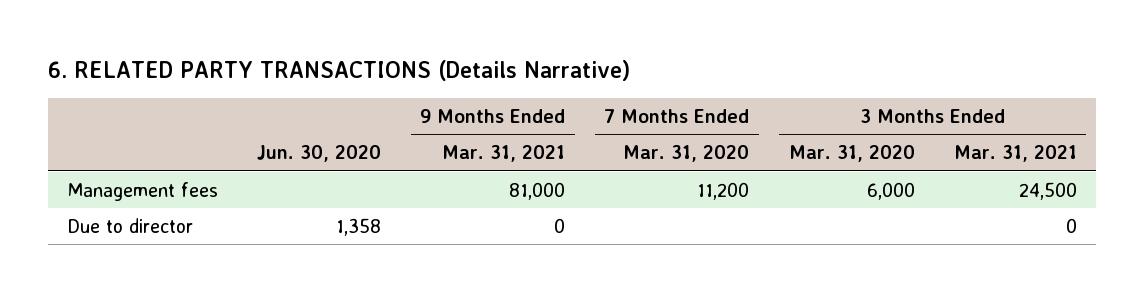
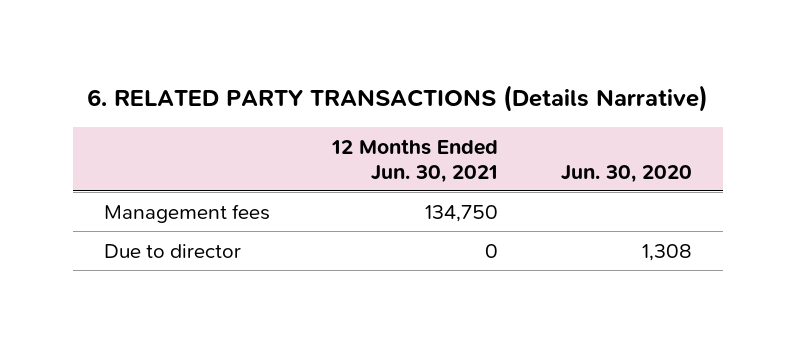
- | Jun. 30, 2020 | 9 Months Ended Mar. 31, 2021 | 7 Months Ended Mar. 31, 2020 | 3 Months Ended Mar. 31, 2020 | 3 Months Ended Mar. 31, 2021
+ | 12 Months Ended Jun. 30, 2021 | Jun. 30, 2020
- Due to director | 1,358 | 0 | | | 0
+ Due to director | 0 | 1,308

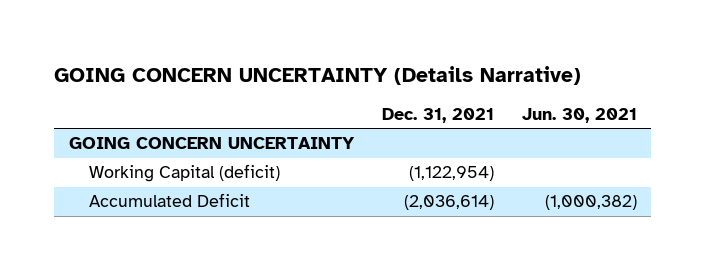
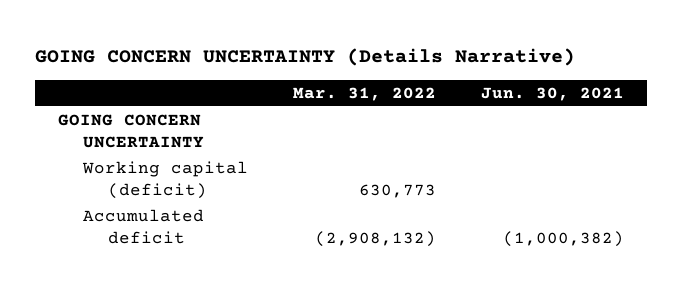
- | Dec. 31, 2021 | Jun. 30, 2021
+ | Mar. 31, 2022 | Jun. 30, 2021
- Working Capital (deficit) | (1,122,954) |
- Accumulated Deficit | (2,036,614) | (1,000,382)
+ Working capital (deficit) | 630,773 |
+ Accumulated deficit | (2,908,132) | (1,000,382)

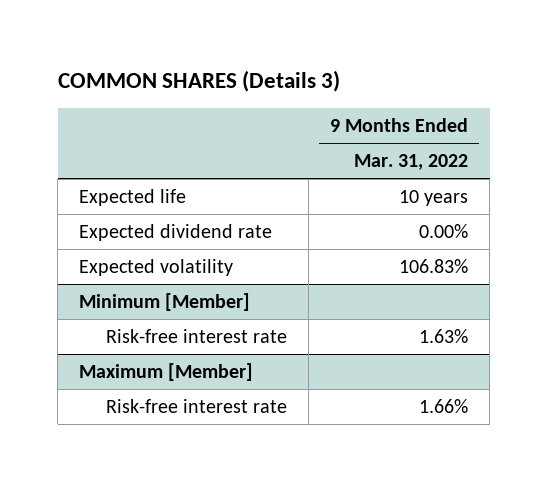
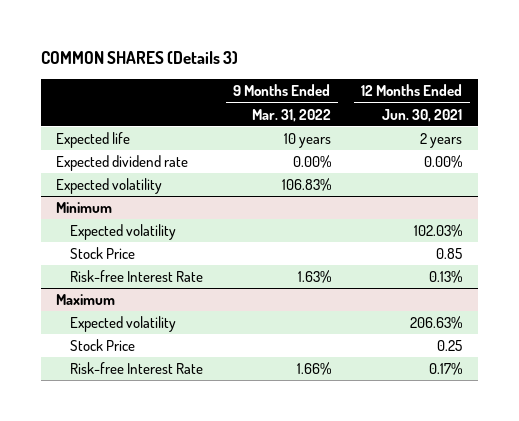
- | 9 Months Ended Mar. 31, 2022
+ | 9 Months Ended Mar. 31, 2022 | 12 Months Ended Jun. 30, 2021
- Minimum [Member]
- Risk-free interest rate | 1.63%
- Maximum [Member]
- Risk-free interest rate | 1.66%
+ Minimum
+ Expected volatility | | 102.03%
+ Stock Price | | 0.85
+ Risk-free Interest Rate | 1.63% | 0.13%
+ Maximum
+ Expected volatility | | 206.63%
+ Stock Price | | 0.25
+ Risk-free Interest Rate | 1.66% | 0.17%

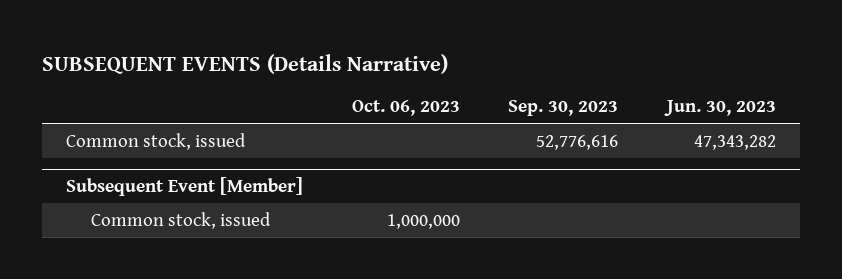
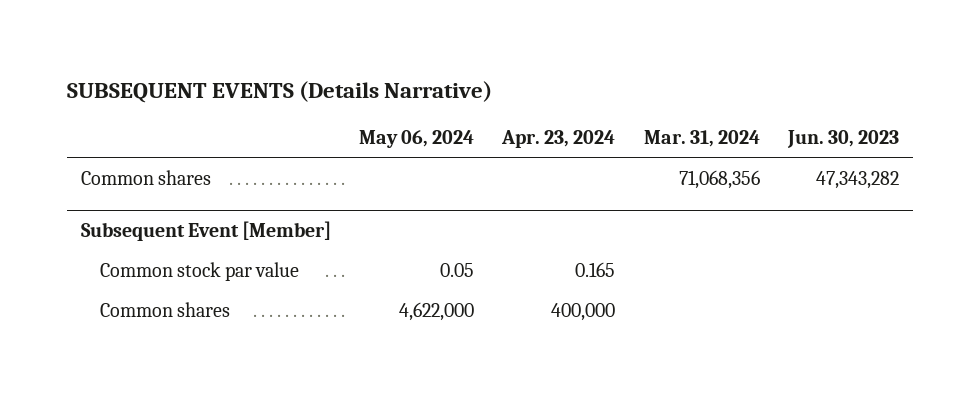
- | Oct. 06, 2023 | Sep. 30, 2023 | Jun. 30, 2023
+ | May 06, 2024 | Apr. 23, 2024 | Mar. 31, 2024 | Jun. 30, 2023
- Common stock, issued | | 52,776,616 | 47,343,282
+ Common shares | | | 71,068,356 | 47,343,282
@ Subsequent Event [Member]
- Common stock, issued | 1,000,000 | |
+ Common stock par value | 0.05 | 0.165 | |
+ Common shares | 4,622,000 | 400,000 | |

